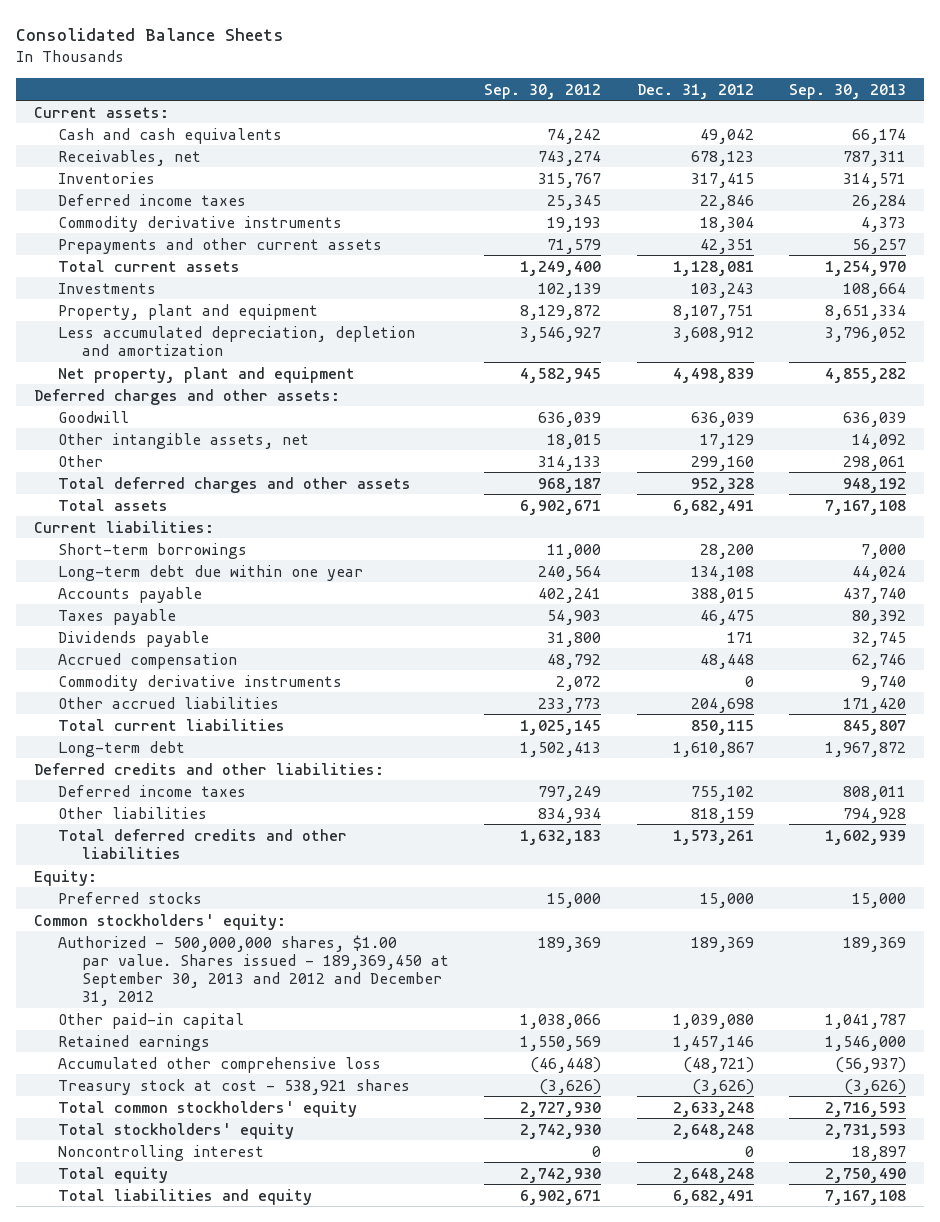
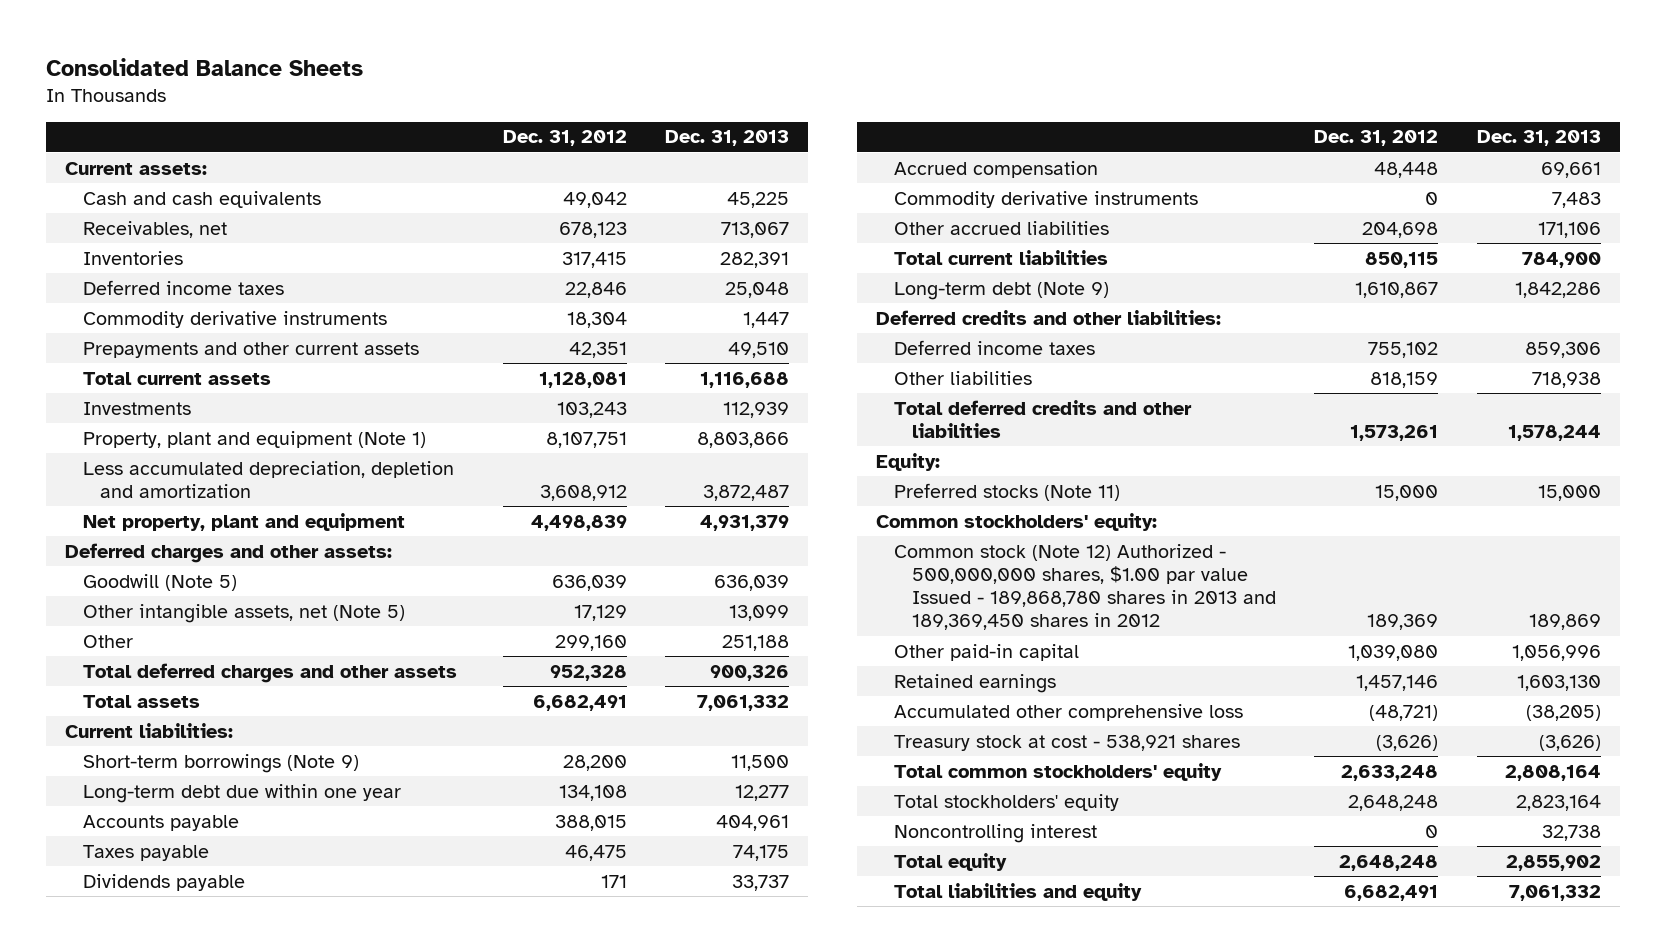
- | Sep. 30, 2012 | Dec. 31, 2012 | Sep. 30, 2013
+ | Dec. 31, 2012 | Dec. 31, 2013
- Property, plant and equipment | 8,129,872 | 8,107,751 | 8,651,334
+ Property, plant and equipment (Note 1) | 8,107,751 | 8,803,866
- Goodwill | 636,039 | 636,039 | 636,039
- Other intangible assets, net | 18,015 | 17,129 | 14,092
+ Goodwill (Note 5) | 636,039 | 636,039
+ Other intangible assets, net (Note 5) | 17,129 | 13,099
- Short-term borrowings | 11,000 | 28,200 | 7,000
+ Short-term borrowings (Note 9) | 28,200 | 11,500
- Long-term debt | 1,502,413 | 1,610,867 | 1,967,872
+ Long-term debt (Note 9) | 1,610,867 | 1,842,286
- Preferred stocks | 15,000 | 15,000 | 15,000
+ Preferred stocks (Note 11) | 15,000 | 15,000
- Authorized - 500,000,000 shares, $1.00 par value. Shares issued - 189,369,450 at September 30, 2013 and 2012 and December 31, 2012 | 189,369 | 189,369 | 189,369
+ Common stock (Note 12) Authorized - 500,000,000 shares, $1.00 par value Issued - 189,868,780 shares in 2013 and 189,369,450 shares in 2012 | 189,369 | 189,869

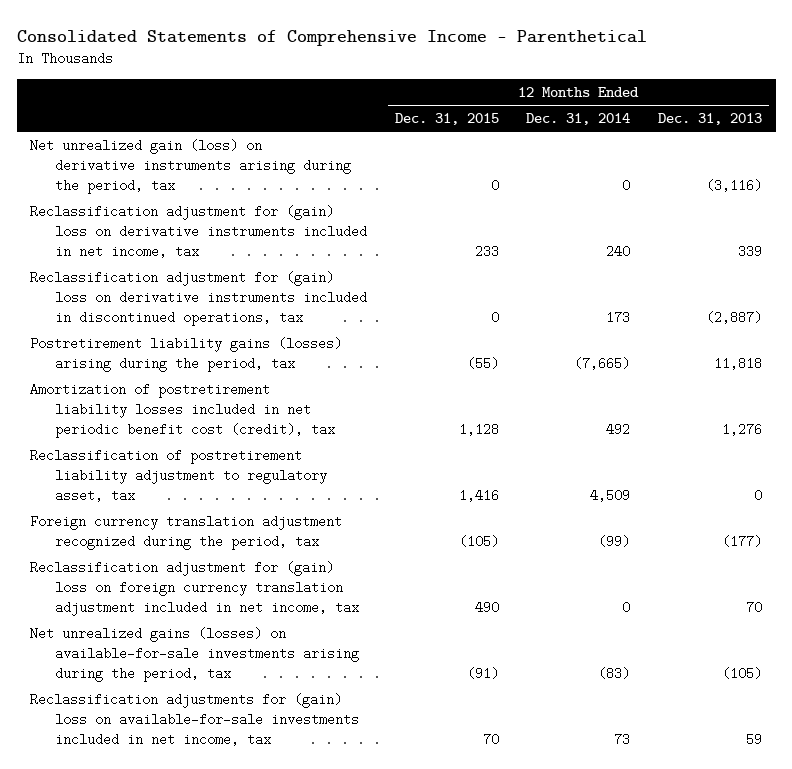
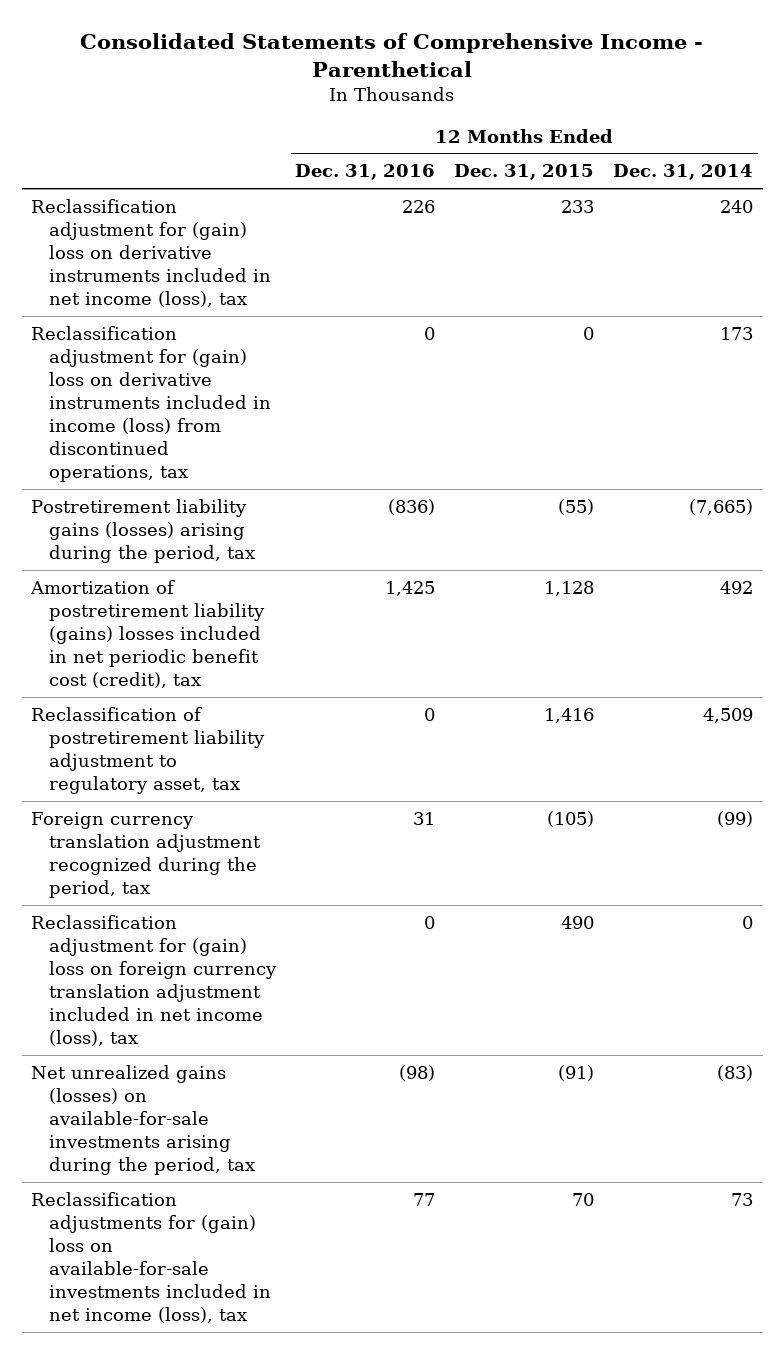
- | 12 Months Ended Dec. 31, 2015 | 12 Months Ended Dec. 31, 2014 | 12 Months Ended Dec. 31, 2013
+ | 12 Months Ended Dec. 31, 2016 | 12 Months Ended Dec. 31, 2015 | 12 Months Ended Dec. 31, 2014
- Net unrealized gain (loss) on derivative instruments arising during the period, tax | 0 | 0 | (3,116)
- Reclassification adjustment for (gain) loss on derivative instruments included in net income, tax | 233 | 240 | 339
- Reclassification adjustment for (gain) loss on derivative instruments included in discontinued operations, tax | 0 | 173 | (2,887)
+ Reclassification adjustment for (gain) loss on derivative instruments included in net income (loss), tax | 226 | 233 | 240
+ Reclassification adjustment for (gain) loss on derivative instruments included in income (loss) from discontinued operations, tax | 0 | 0 | 173
- Amortization of postretirement liability losses included in net periodic benefit cost (credit), tax | 1,128 | 492 | 1,276
+ Amortization of postretirement liability (gains) losses included in net periodic benefit cost (credit), tax | 1,425 | 1,128 | 492
- Reclassification adjustment for (gain) loss on foreign currency translation adjustment included in net income, tax | 490 | 0 | 70
+ Reclassification adjustment for (gain) loss on foreign currency translation adjustment included in net income (loss), tax | 0 | 490 | 0
- Reclassification adjustments for (gain) loss on available-for-sale investments included in net income, tax | 70 | 73 | 59
+ Reclassification adjustments for (gain) loss on available-for-sale investments included in net income (loss), tax | 77 | 70 | 73

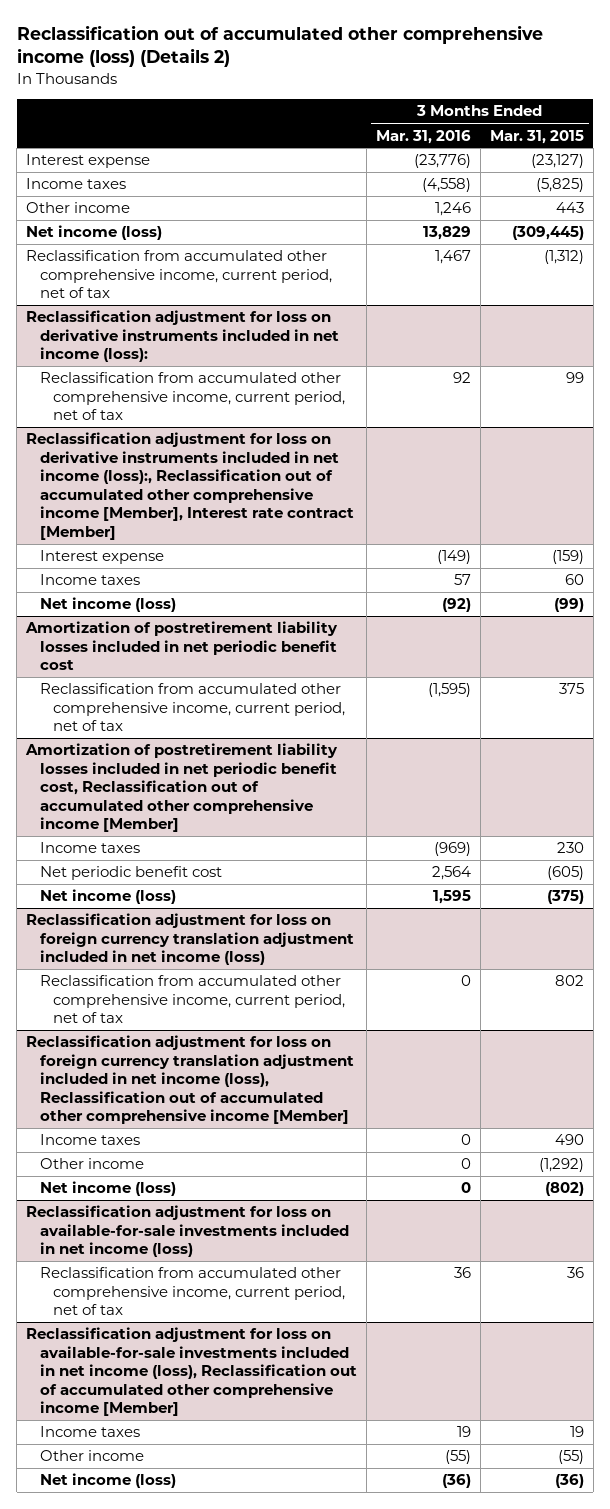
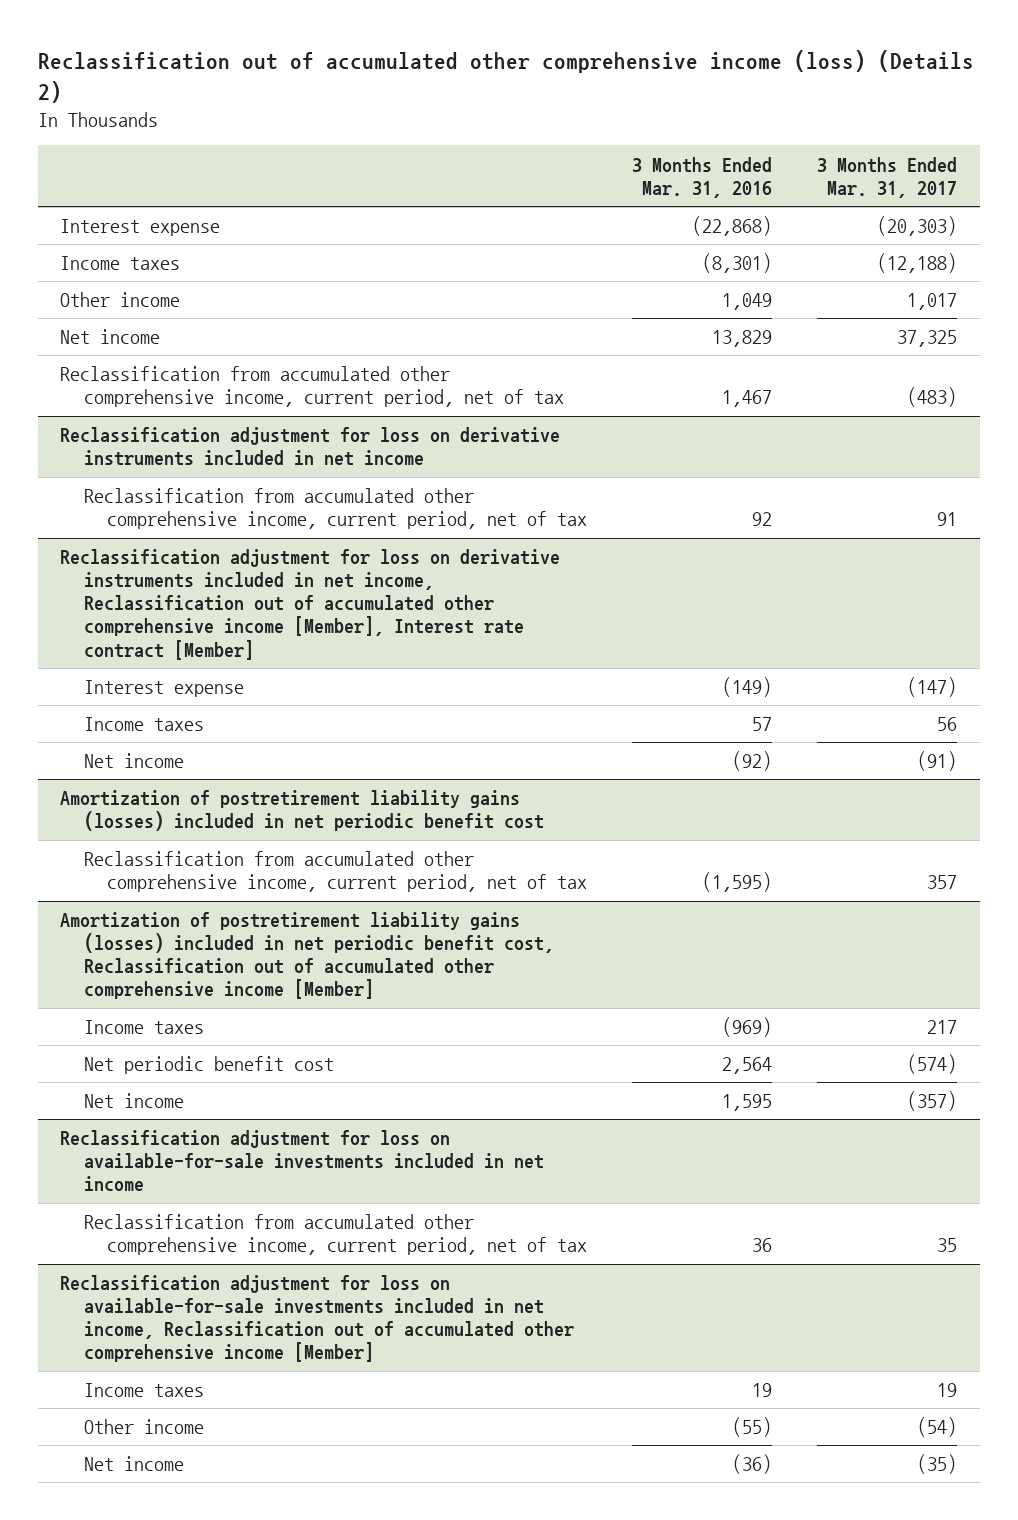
- | 3 Months Ended Mar. 31, 2016 | 3 Months Ended Mar. 31, 2015
+ | 3 Months Ended Mar. 31, 2016 | 3 Months Ended Mar. 31, 2017
- Interest expense | (23,776) | (23,127)
- Income taxes | (4,558) | (5,825)
- Other income | 1,246 | 443
- Net income (loss) | 13,829 | (309,445)
+ Interest expense | (22,868) | (20,303)
+ Income taxes | (8,301) | (12,188)
+ Other income | 1,049 | 1,017
+ Net income | 13,829 | 37,325
- Reclassification adjustment for loss on derivative instruments included in net income (loss):
+ Reclassification adjustment for loss on derivative instruments included in net income
- Reclassification adjustment for loss on derivative instruments included in net income (loss):, Reclassification out of accumulated other comprehensive income [Member], Interest rate contract [Member]
+ Reclassification adjustment for loss on derivative instruments included in net income, Reclassification out of accumulated other comprehensive income [Member], Interest rate contract [Member]
- Net income (loss) | (92) | (99)
- Amortization of postretirement liability losses included in net periodic benefit cost
+ Net income | (92) | (91)
+ Amortization of postretirement liability gains (losses) included in net periodic benefit cost
- Amortization of postretirement liability losses included in net periodic benefit cost, Reclassification out of accumulated other comprehensive income [Member]
+ Amortization of postretirement liability gains (losses) included in net periodic benefit cost, Reclassification out of accumulated other comprehensive income [Member]
- Net income (loss) | 1,595 | (375)
- Reclassification adjustment for loss on foreign currency translation adjustment included in net income (loss)
- Reclassification from accumulated other comprehensive income, current period, net of tax | 0 | 802
- Reclassification adjustment for loss on foreign currency translation adjustment included in net income (loss), Reclassification out of accumulated other comprehensive income [Member]
- Income taxes | 0 | 490
- Other income | 0 | (1,292)
- Net income (loss) | 0 | (802)
- Reclassification adjustment for loss on available-for-sale investments included in net income (loss)
+ Net income | 1,595 | (357)
+ Reclassification adjustment for loss on available-for-sale investments included in net income
- Reclassification adjustment for loss on available-for-sale investments included in net income (loss), Reclassification out of accumulated other comprehensive income [Member]
+ Reclassification adjustment for loss on available-for-sale investments included in net income, Reclassification out of accumulated other comprehensive income [Member]
- Net income (loss) | (36) | (36)
+ Net income | (36) | (35)

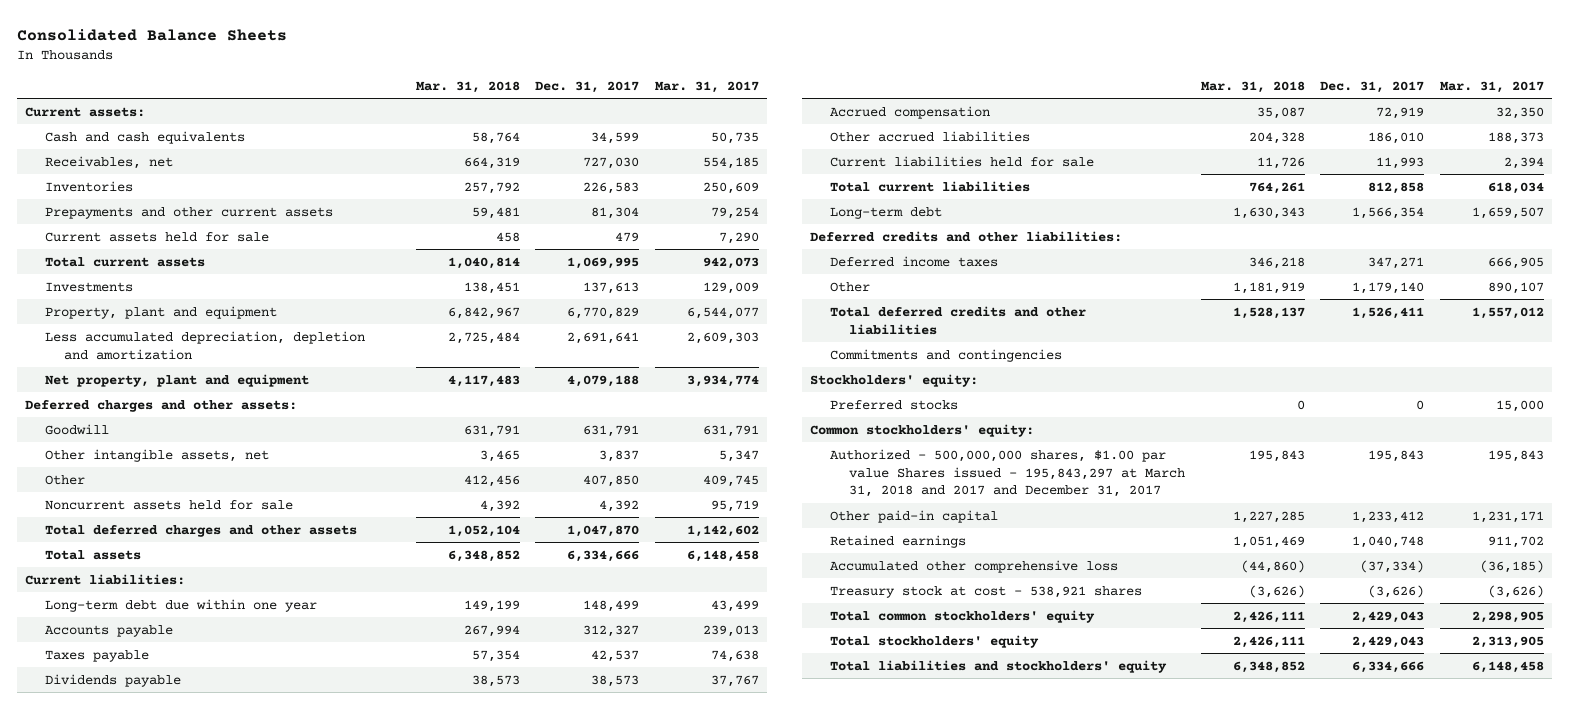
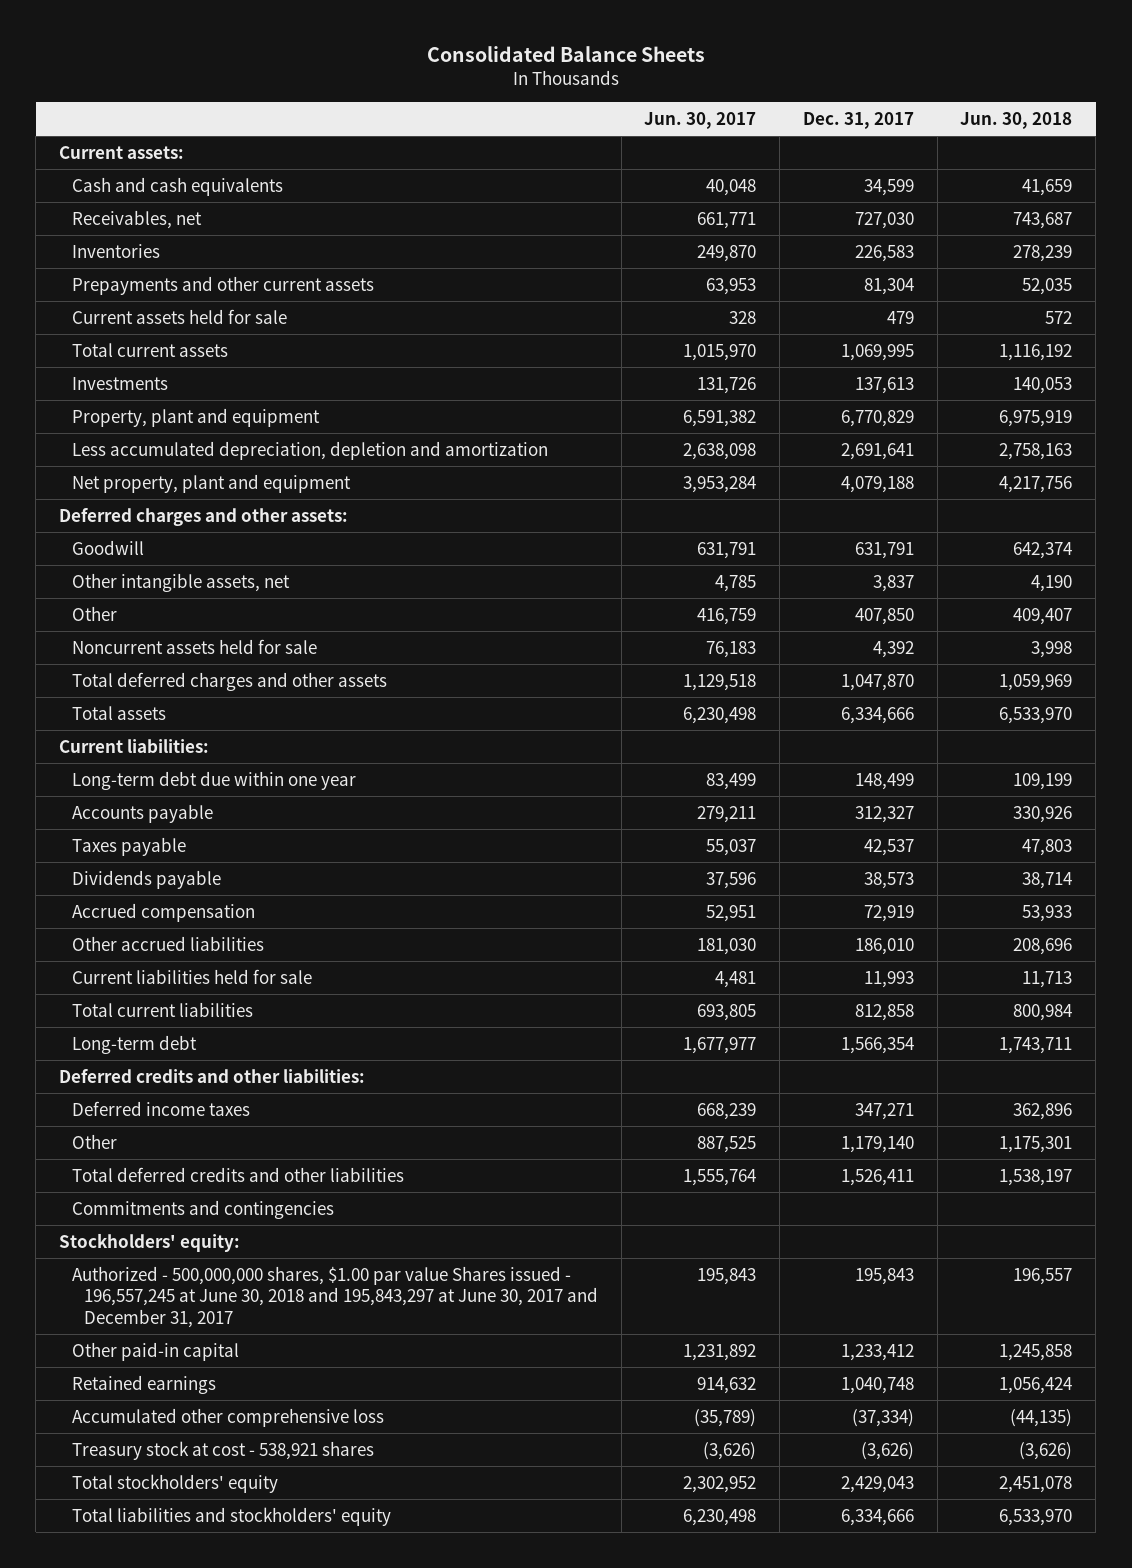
- | Mar. 31, 2018 | Dec. 31, 2017 | Mar. 31, 2017
+ | Jun. 30, 2017 | Dec. 31, 2017 | Jun. 30, 2018
- Preferred stocks | 0 | 0 | 15,000
- Common stockholders' equity:
- Authorized - 500,000,000 shares, $1.00 par value Shares issued - 195,843,297 at March 31, 2018 and 2017 and December 31, 2017 | 195,843 | 195,843 | 195,843
+ Authorized - 500,000,000 shares, $1.00 par value Shares issued - 196,557,245 at June 30, 2018 and 195,843,297 at June 30, 2017 and December 31, 2017 | 195,843 | 195,843 | 196,557
- Total common stockholders' equity | 2,426,111 | 2,429,043 | 2,298,905

